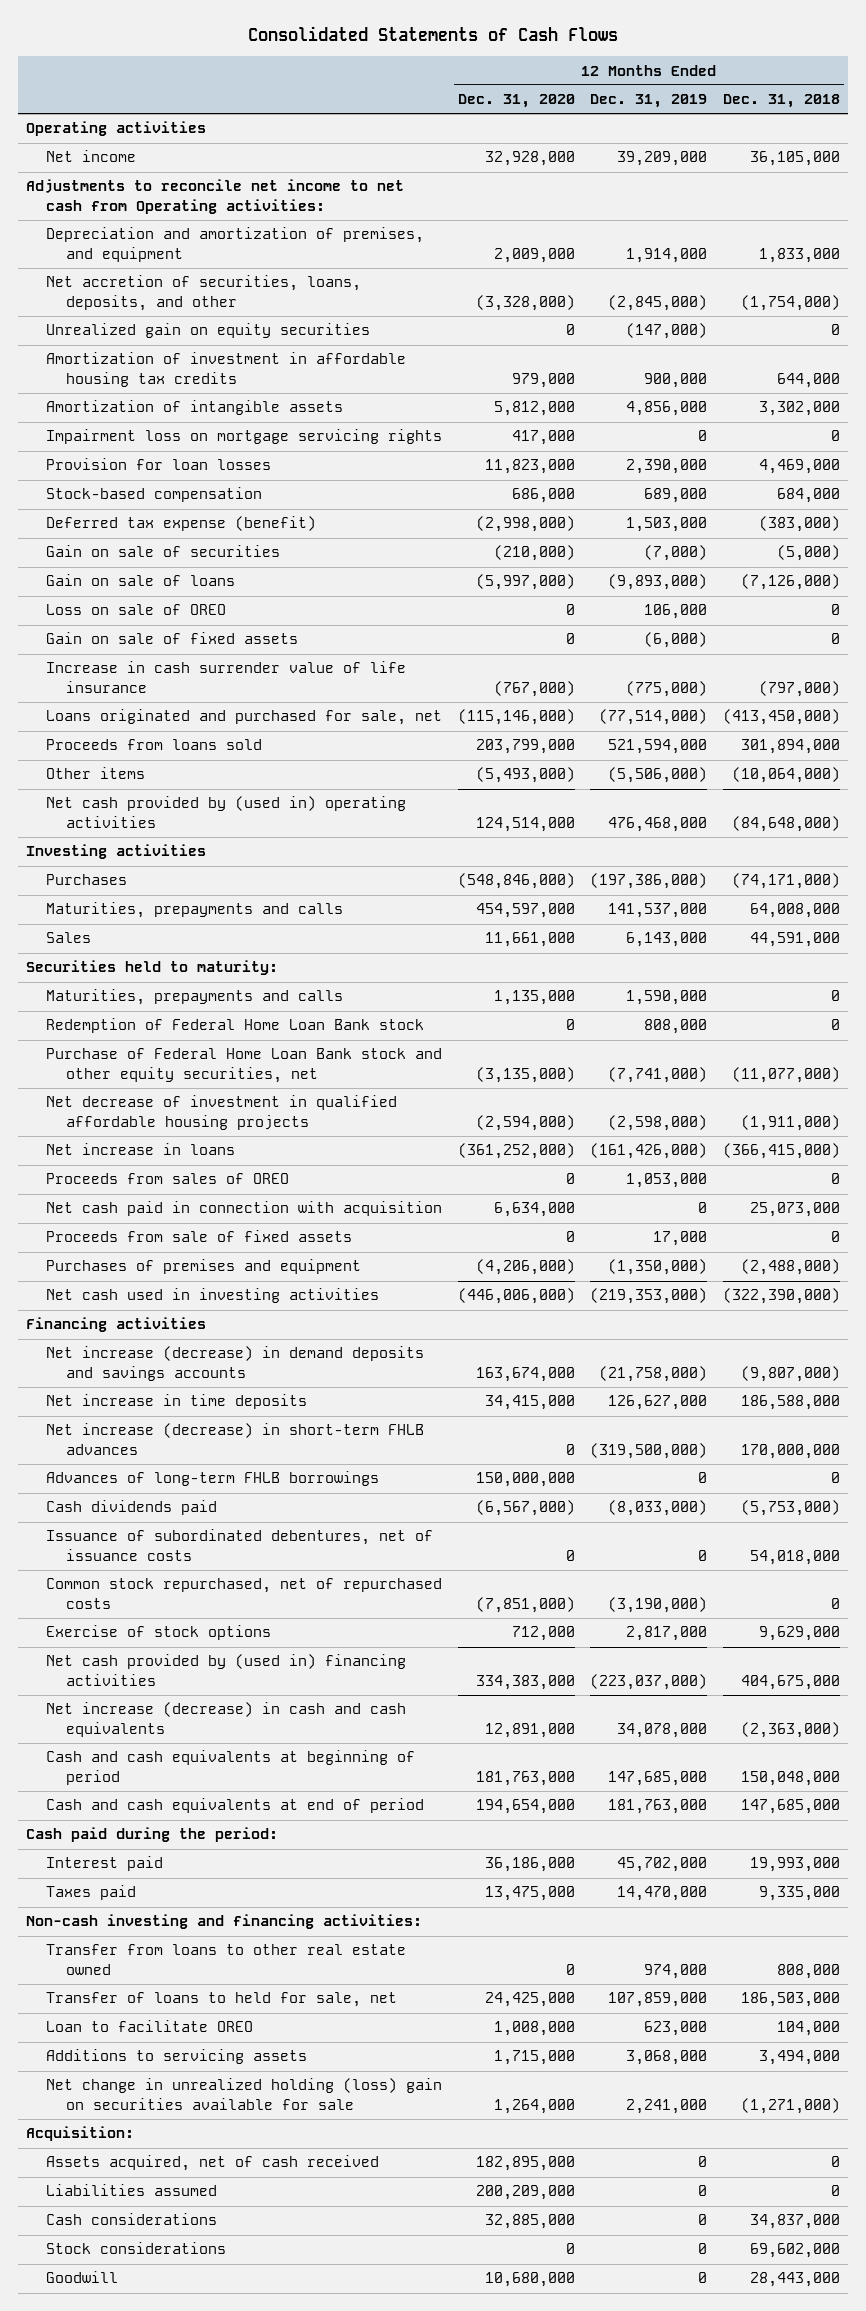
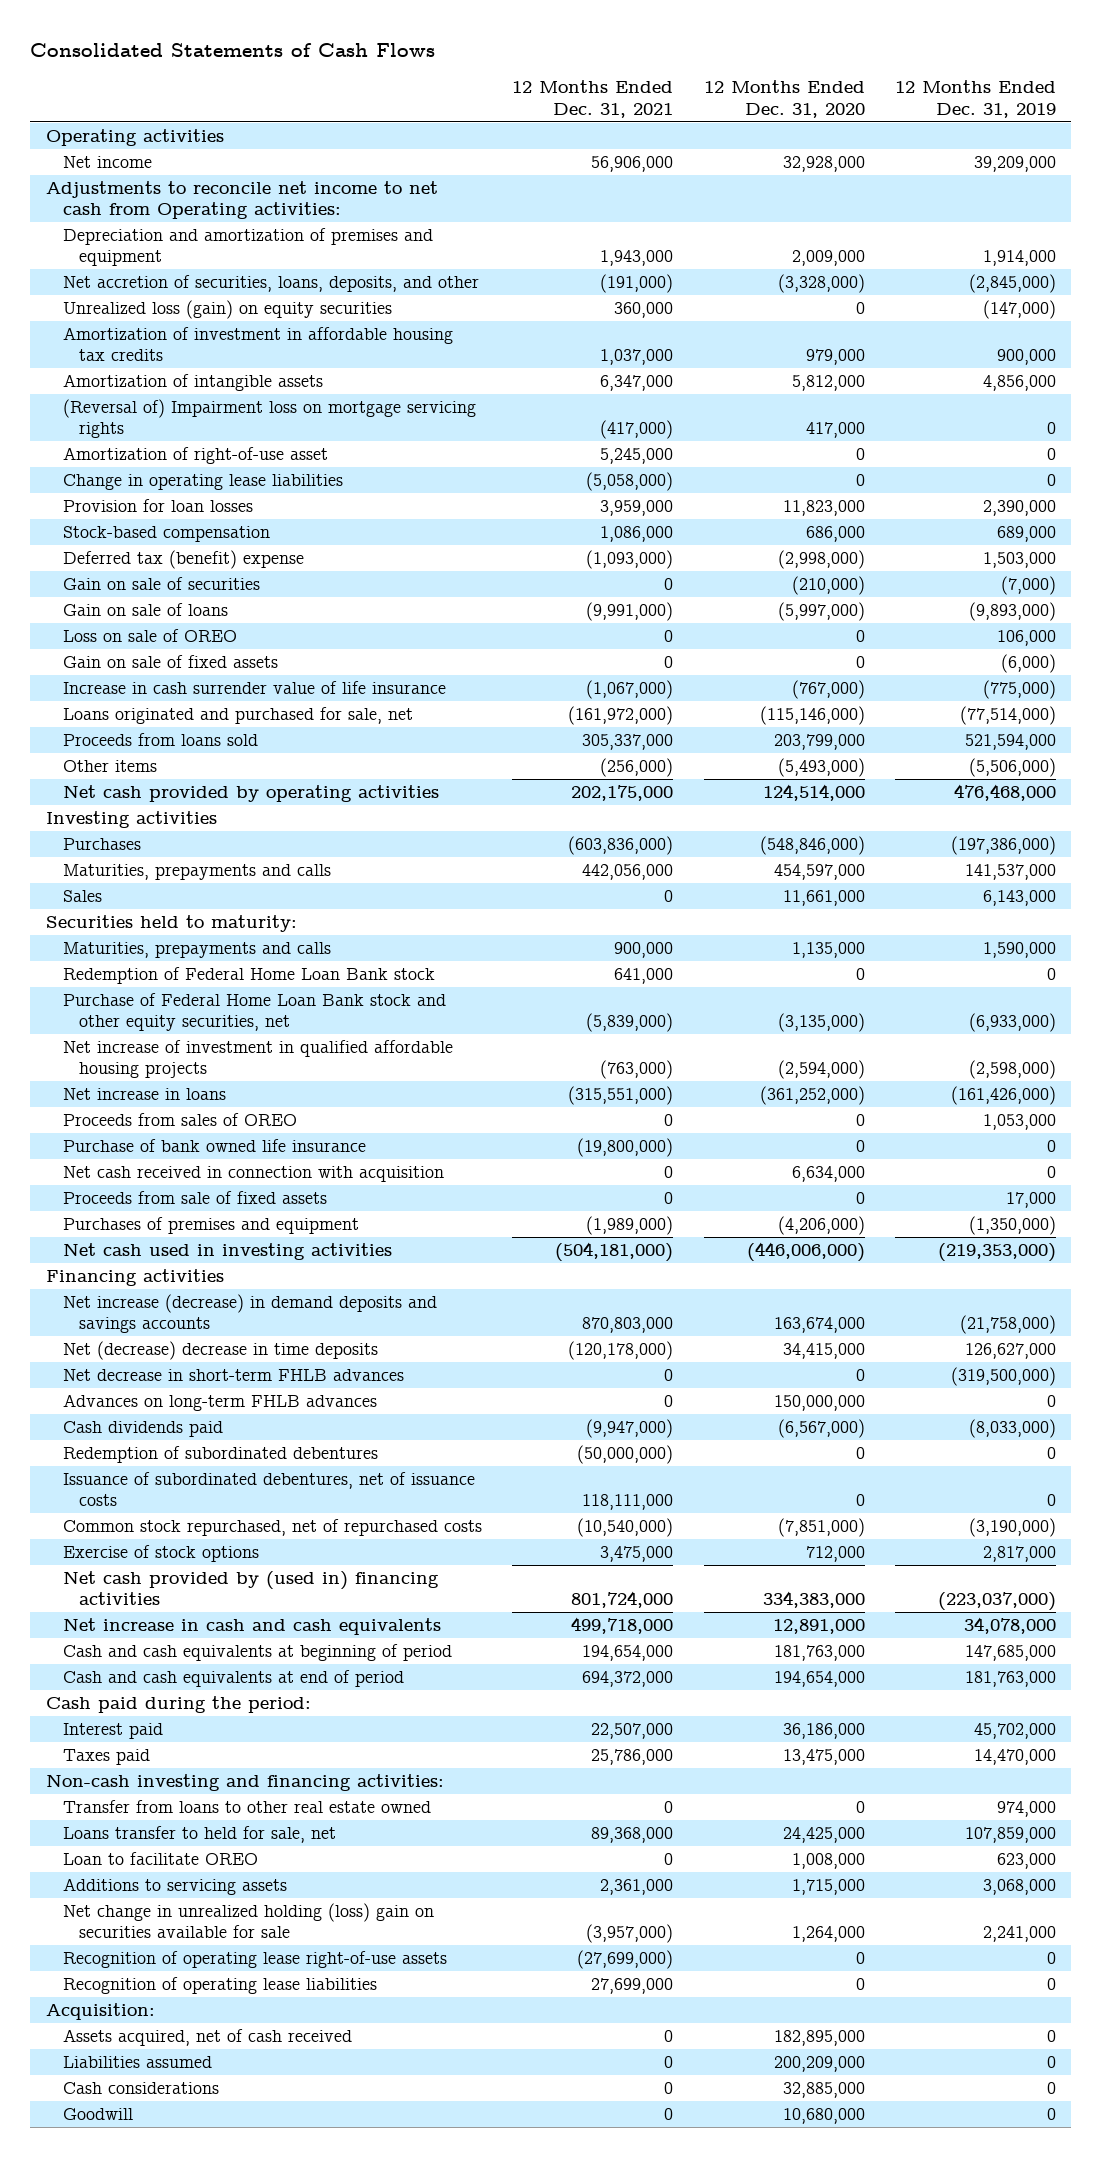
- | 12 Months Ended Dec. 31, 2020 | 12 Months Ended Dec. 31, 2019 | 12 Months Ended Dec. 31, 2018
+ | 12 Months Ended Dec. 31, 2021 | 12 Months Ended Dec. 31, 2020 | 12 Months Ended Dec. 31, 2019
- Depreciation and amortization of premises, and equipment | 2,009,000 | 1,914,000 | 1,833,000
+ Depreciation and amortization of premises and equipment | 1,943,000 | 2,009,000 | 1,914,000
- Unrealized gain on equity securities | 0 | (147,000) | 0
+ Unrealized loss (gain) on equity securities | 360,000 | 0 | (147,000)
- Impairment loss on mortgage servicing rights | 417,000 | 0 | 0
+ (Reversal of) Impairment loss on mortgage servicing rights | (417,000) | 417,000 | 0
+ Amortization of right-of-use asset | 5,245,000 | 0 | 0
+ Change in operating lease liabilities | (5,058,000) | 0 | 0
- Deferred tax expense (benefit) | (2,998,000) | 1,503,000 | (383,000)
+ Deferred tax (benefit) expense | (1,093,000) | (2,998,000) | 1,503,000
- Net cash provided by (used in) operating activities | 124,514,000 | 476,468,000 | (84,648,000)
+ Net cash provided by operating activities | 202,175,000 | 124,514,000 | 476,468,000
- Redemption of Federal Home Loan Bank stock | 0 | 808,000 | 0
- Purchase of Federal Home Loan Bank stock and other equity securities, net | (3,135,000) | (7,741,000) | (11,077,000)
- Net decrease of investment in qualified affordable housing projects | (2,594,000) | (2,598,000) | (1,911,000)
+ Redemption of Federal Home Loan Bank stock | 641,000 | 0 | 0
+ Purchase of Federal Home Loan Bank stock and other equity securities, net | (5,839,000) | (3,135,000) | (6,933,000)
+ Net increase of investment in qualified affordable housing projects | (763,000) | (2,594,000) | (2,598,000)
- Net cash paid in connection with acquisition | 6,634,000 | 0 | 25,073,000
+ Purchase of bank owned life insurance | (19,800,000) | 0 | 0
+ Net cash received in connection with acquisition | 0 | 6,634,000 | 0
- Net increase in time deposits | 34,415,000 | 126,627,000 | 186,588,000
- Net increase (decrease) in short-term FHLB advances | 0 | (319,500,000) | 170,000,000
- Advances of long-term FHLB borrowings | 150,000,000 | 0 | 0
+ Net (decrease) decrease in time deposits | (120,178,000) | 34,415,000 | 126,627,000
+ Net decrease in short-term FHLB advances | 0 | 0 | (319,500,000)
+ Advances on long-term FHLB advances | 0 | 150,000,000 | 0
+ Redemption of subordinated debentures | (50,000,000) | 0 | 0
- Net increase (decrease) in cash and cash equivalents | 12,891,000 | 34,078,000 | (2,363,000)
+ Net increase in cash and cash equivalents | 499,718,000 | 12,891,000 | 34,078,000
- Transfer of loans to held for sale, net | 24,425,000 | 107,859,000 | 186,503,000
+ Loans transfer to held for sale, net | 89,368,000 | 24,425,000 | 107,859,000
+ Recognition of operating lease right-of-use assets | (27,699,000) | 0 | 0
+ Recognition of operating lease liabilities | 27,699,000 | 0 | 0
- Stock considerations | 0 | 0 | 69,602,000

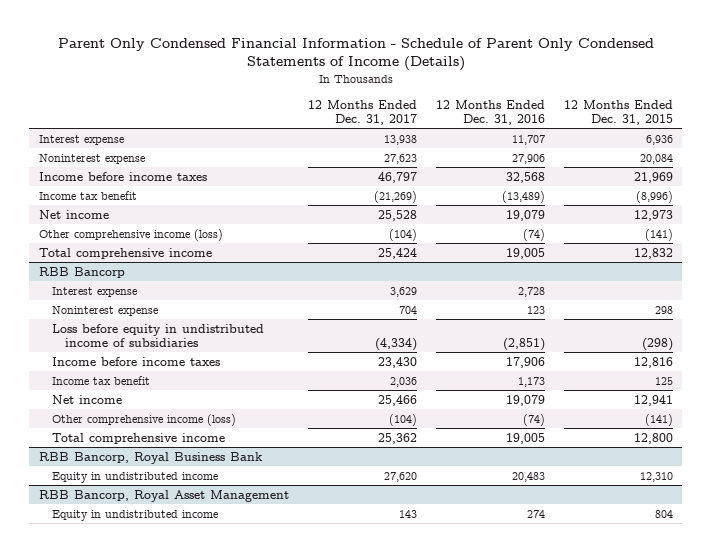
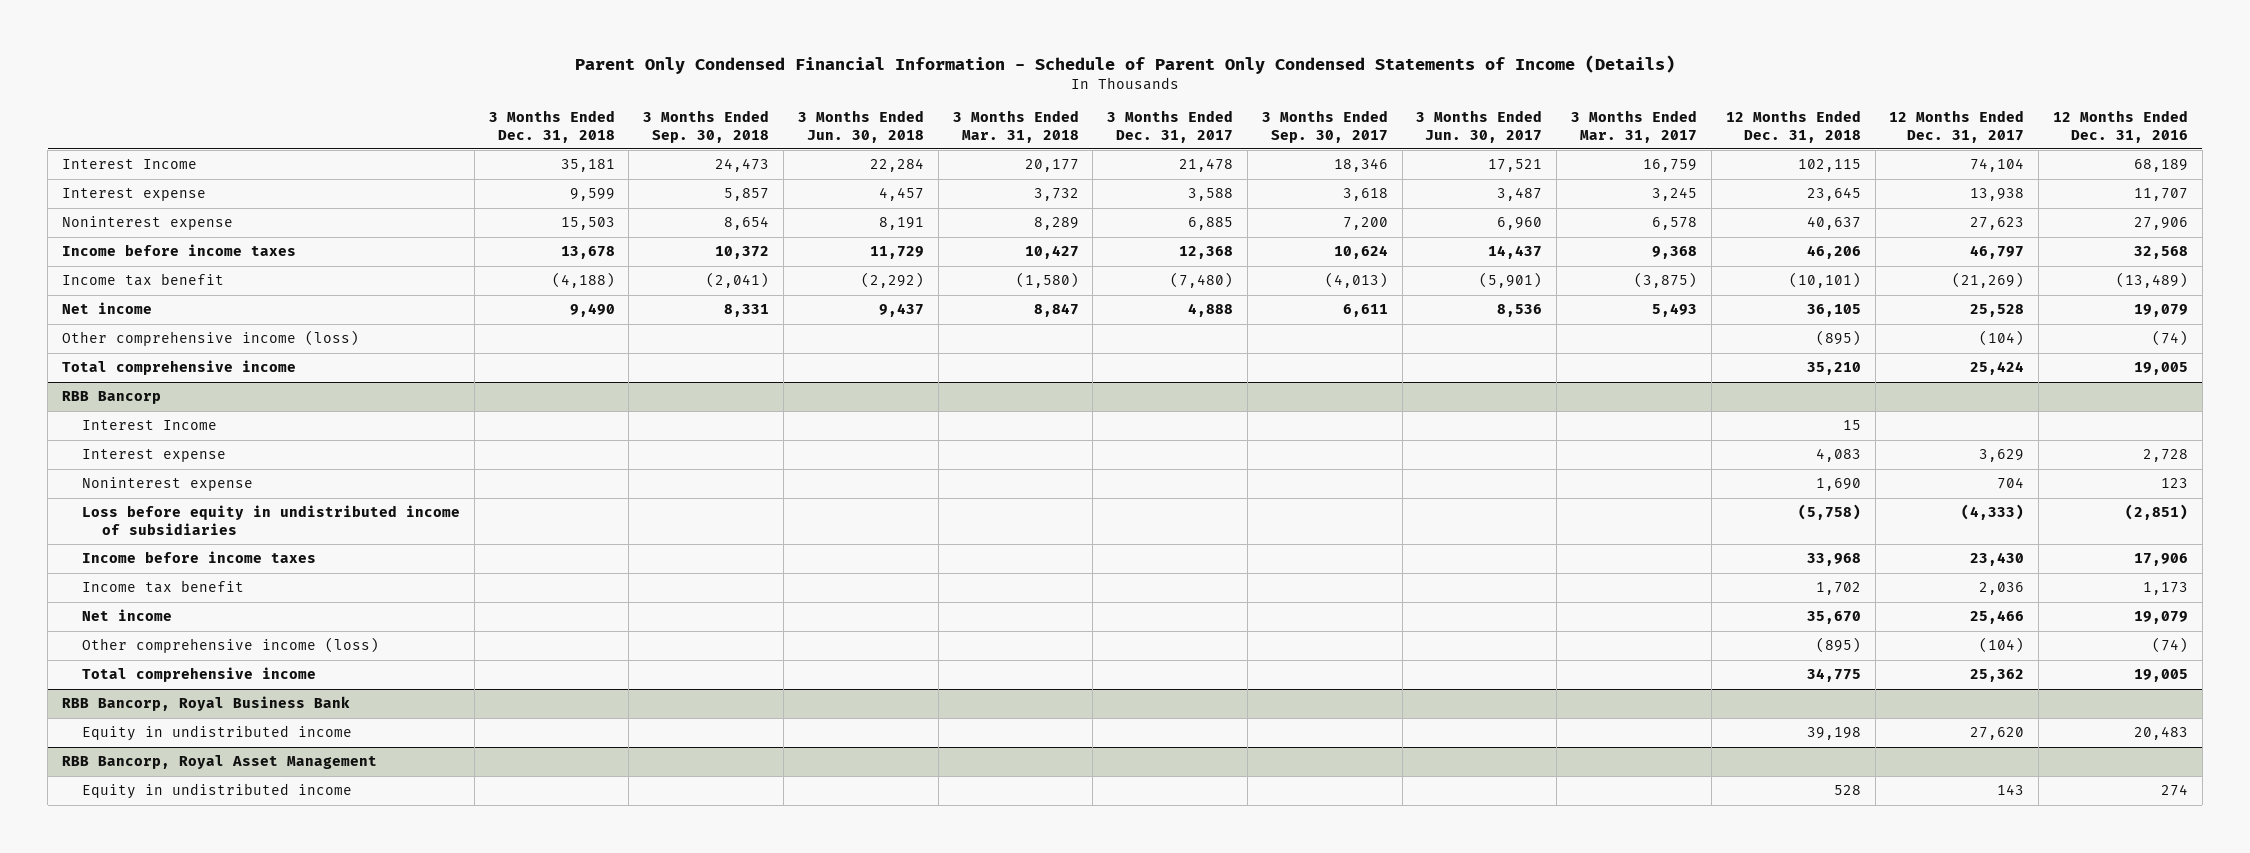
- | 12 Months Ended Dec. 31, 2017 | 12 Months Ended Dec. 31, 2016 | 12 Months Ended Dec. 31, 2015
+ | 3 Months Ended Dec. 31, 2018 | 3 Months Ended Sep. 30, 2018 | 3 Months Ended Jun. 30, 2018 | 3 Months Ended Mar. 31, 2018 | 3 Months Ended Dec. 31, 2017 | 3 Months Ended Sep. 30, 2017 | 3 Months Ended Jun. 30, 2017 | 3 Months Ended Mar. 31, 2017 | 12 Months Ended Dec. 31, 2018 | 12 Months Ended Dec. 31, 2017 | 12 Months Ended Dec. 31, 2016
+ Interest Income | 35,181 | 24,473 | 22,284 | 20,177 | 21,478 | 18,346 | 17,521 | 16,759 | 102,115 | 74,104 | 68,189
@ RBB Bancorp
+ Interest Income | | | | | | | | | 15 | |
- Loss before equity in undistributed income of subsidiaries | (4,334) | (2,851) | (298)
+ Loss before equity in undistributed income of subsidiaries | | | | | | | | | (5,758) | (4,333) | (2,851)

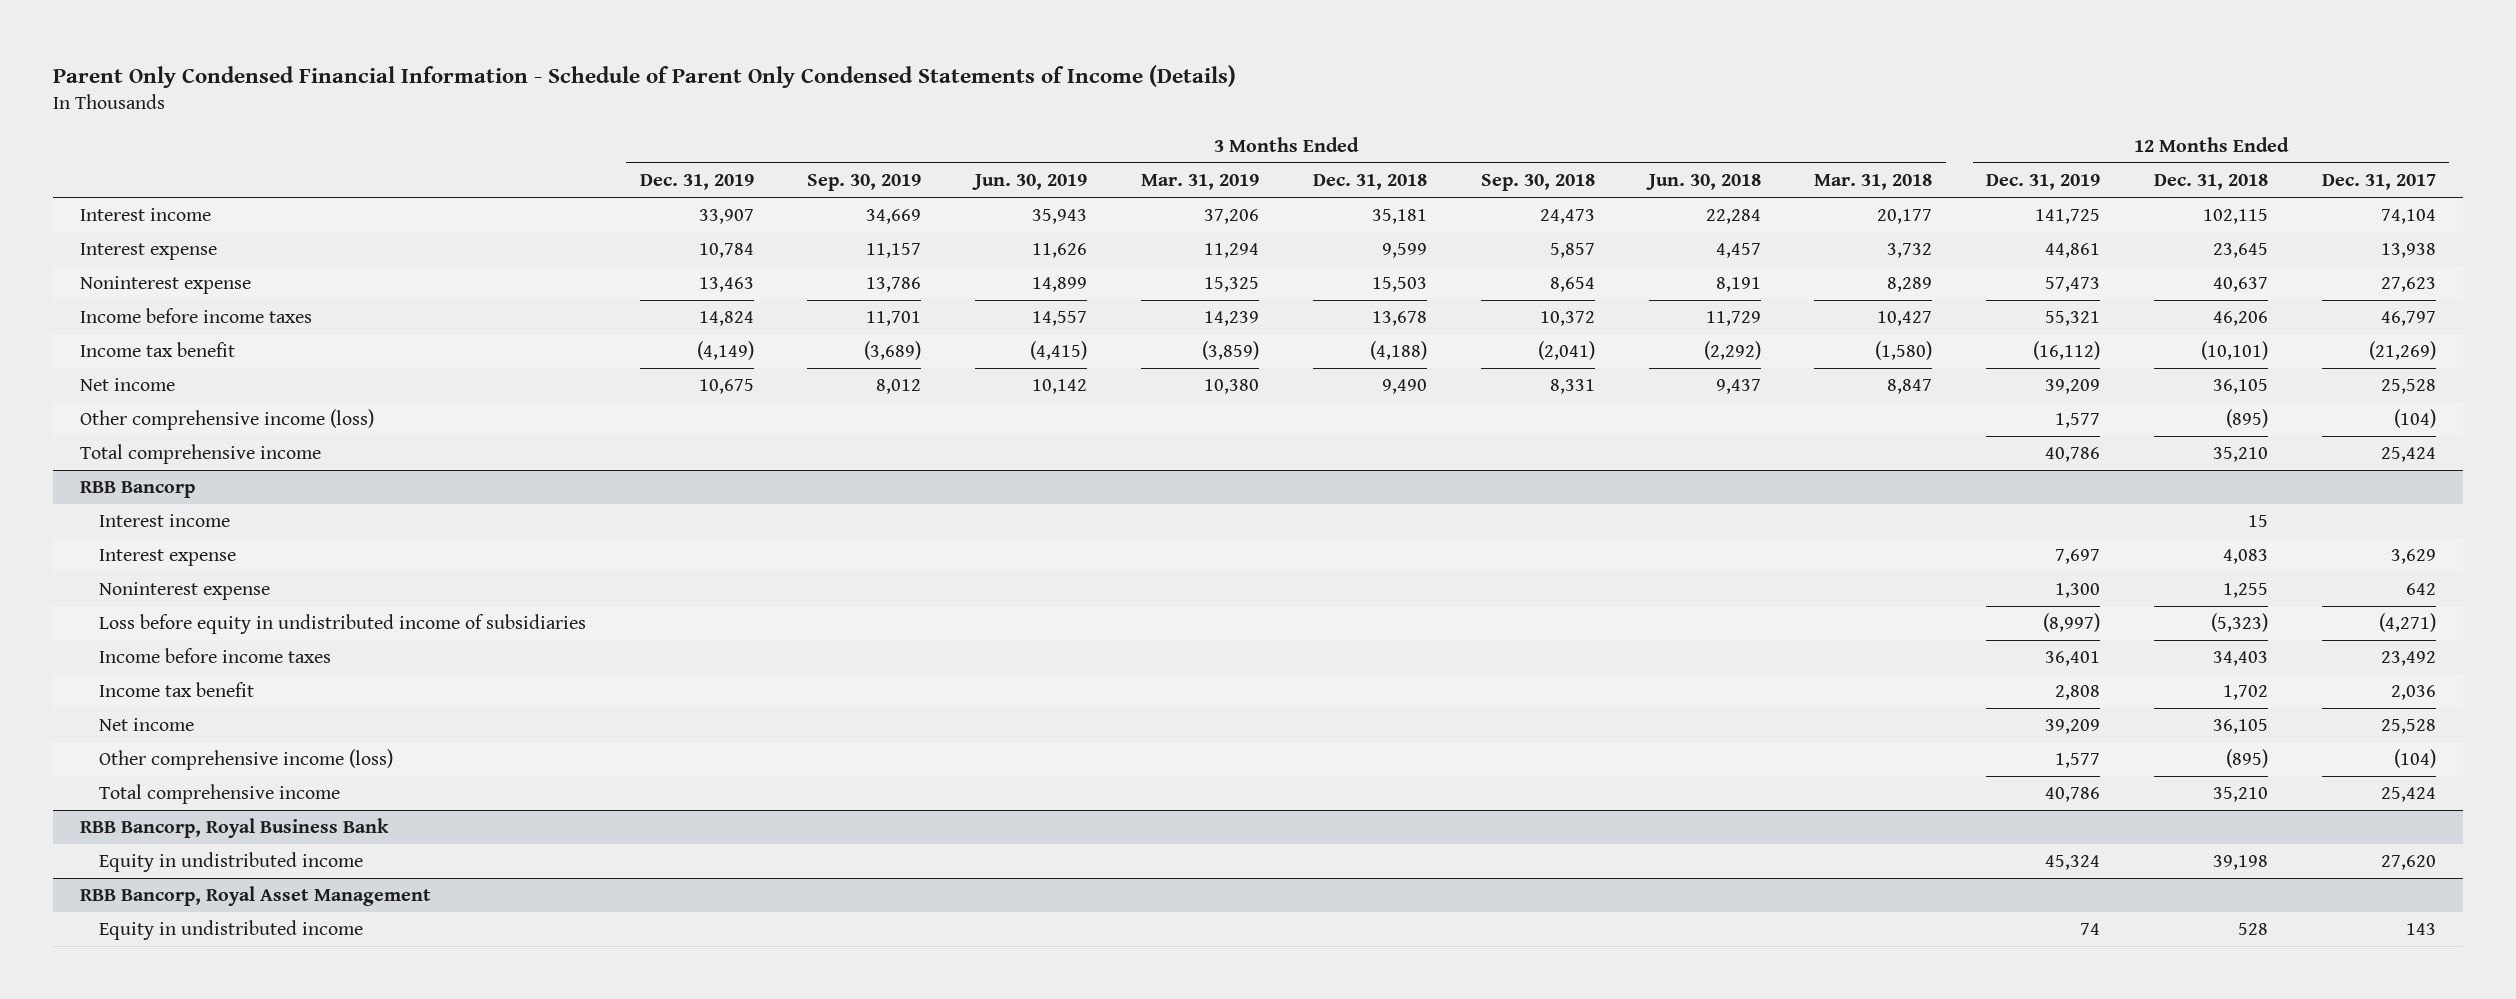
- | 3 Months Ended Dec. 31, 2018 | 3 Months Ended Sep. 30, 2018 | 3 Months Ended Jun. 30, 2018 | 3 Months Ended Mar. 31, 2018 | 3 Months Ended Dec. 31, 2017 | 3 Months Ended Sep. 30, 2017 | 3 Months Ended Jun. 30, 2017 | 3 Months Ended Mar. 31, 2017 | 12 Months Ended Dec. 31, 2018 | 12 Months Ended Dec. 31, 2017 | 12 Months Ended Dec. 31, 2016
+ | 3 Months Ended Dec. 31, 2019 | 3 Months Ended Sep. 30, 2019 | 3 Months Ended Jun. 30, 2019 | 3 Months Ended Mar. 31, 2019 | 3 Months Ended Dec. 31, 2018 | 3 Months Ended Sep. 30, 2018 | 3 Months Ended Jun. 30, 2018 | 3 Months Ended Mar. 31, 2018 | 12 Months Ended Dec. 31, 2019 | 12 Months Ended Dec. 31, 2018 | 12 Months Ended Dec. 31, 2017
- Interest Income | 35,181 | 24,473 | 22,284 | 20,177 | 21,478 | 18,346 | 17,521 | 16,759 | 102,115 | 74,104 | 68,189
+ Interest income | 33,907 | 34,669 | 35,943 | 37,206 | 35,181 | 24,473 | 22,284 | 20,177 | 141,725 | 102,115 | 74,104
@ RBB Bancorp
- Interest Income | | | | | | | | | 15 | |
+ Interest income | | | | | | | | | | 15 |
- Noninterest expense | | | | | | | | | 1,690 | 704 | 123
- Loss before equity in undistributed income of subsidiaries | | | | | | | | | (5,758) | (4,333) | (2,851)
- Income before income taxes | | | | | | | | | 33,968 | 23,430 | 17,906
+ Noninterest expense | | | | | | | | | 1,300 | 1,255 | 642
+ Loss before equity in undistributed income of subsidiaries | | | | | | | | | (8,997) | (5,323) | (4,271)
+ Income before income taxes | | | | | | | | | 36,401 | 34,403 | 23,492
- Net income | | | | | | | | | 35,670 | 25,466 | 19,079
+ Net income | | | | | | | | | 39,209 | 36,105 | 25,528
- Total comprehensive income | | | | | | | | | 34,775 | 25,362 | 19,005
+ Total comprehensive income | | | | | | | | | 40,786 | 35,210 | 25,424

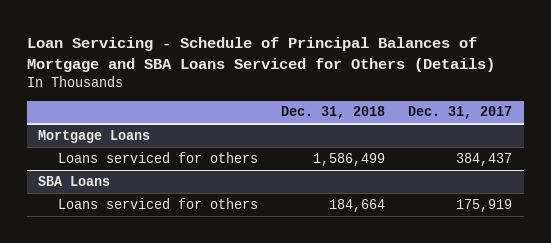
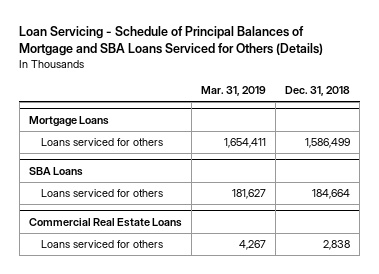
- | Dec. 31, 2018 | Dec. 31, 2017
+ | Mar. 31, 2019 | Dec. 31, 2018
+ Commercial Real Estate Loans
+ Loans serviced for others | 4,267 | 2,838

